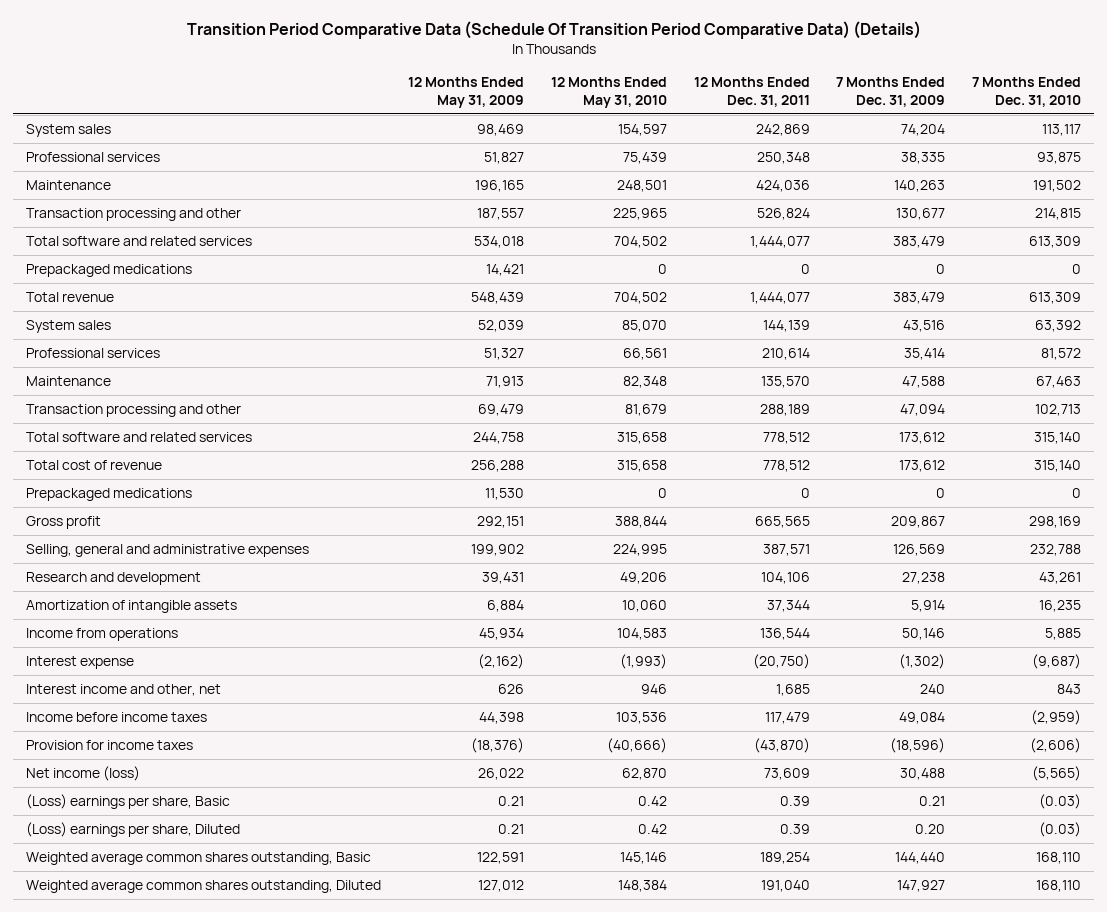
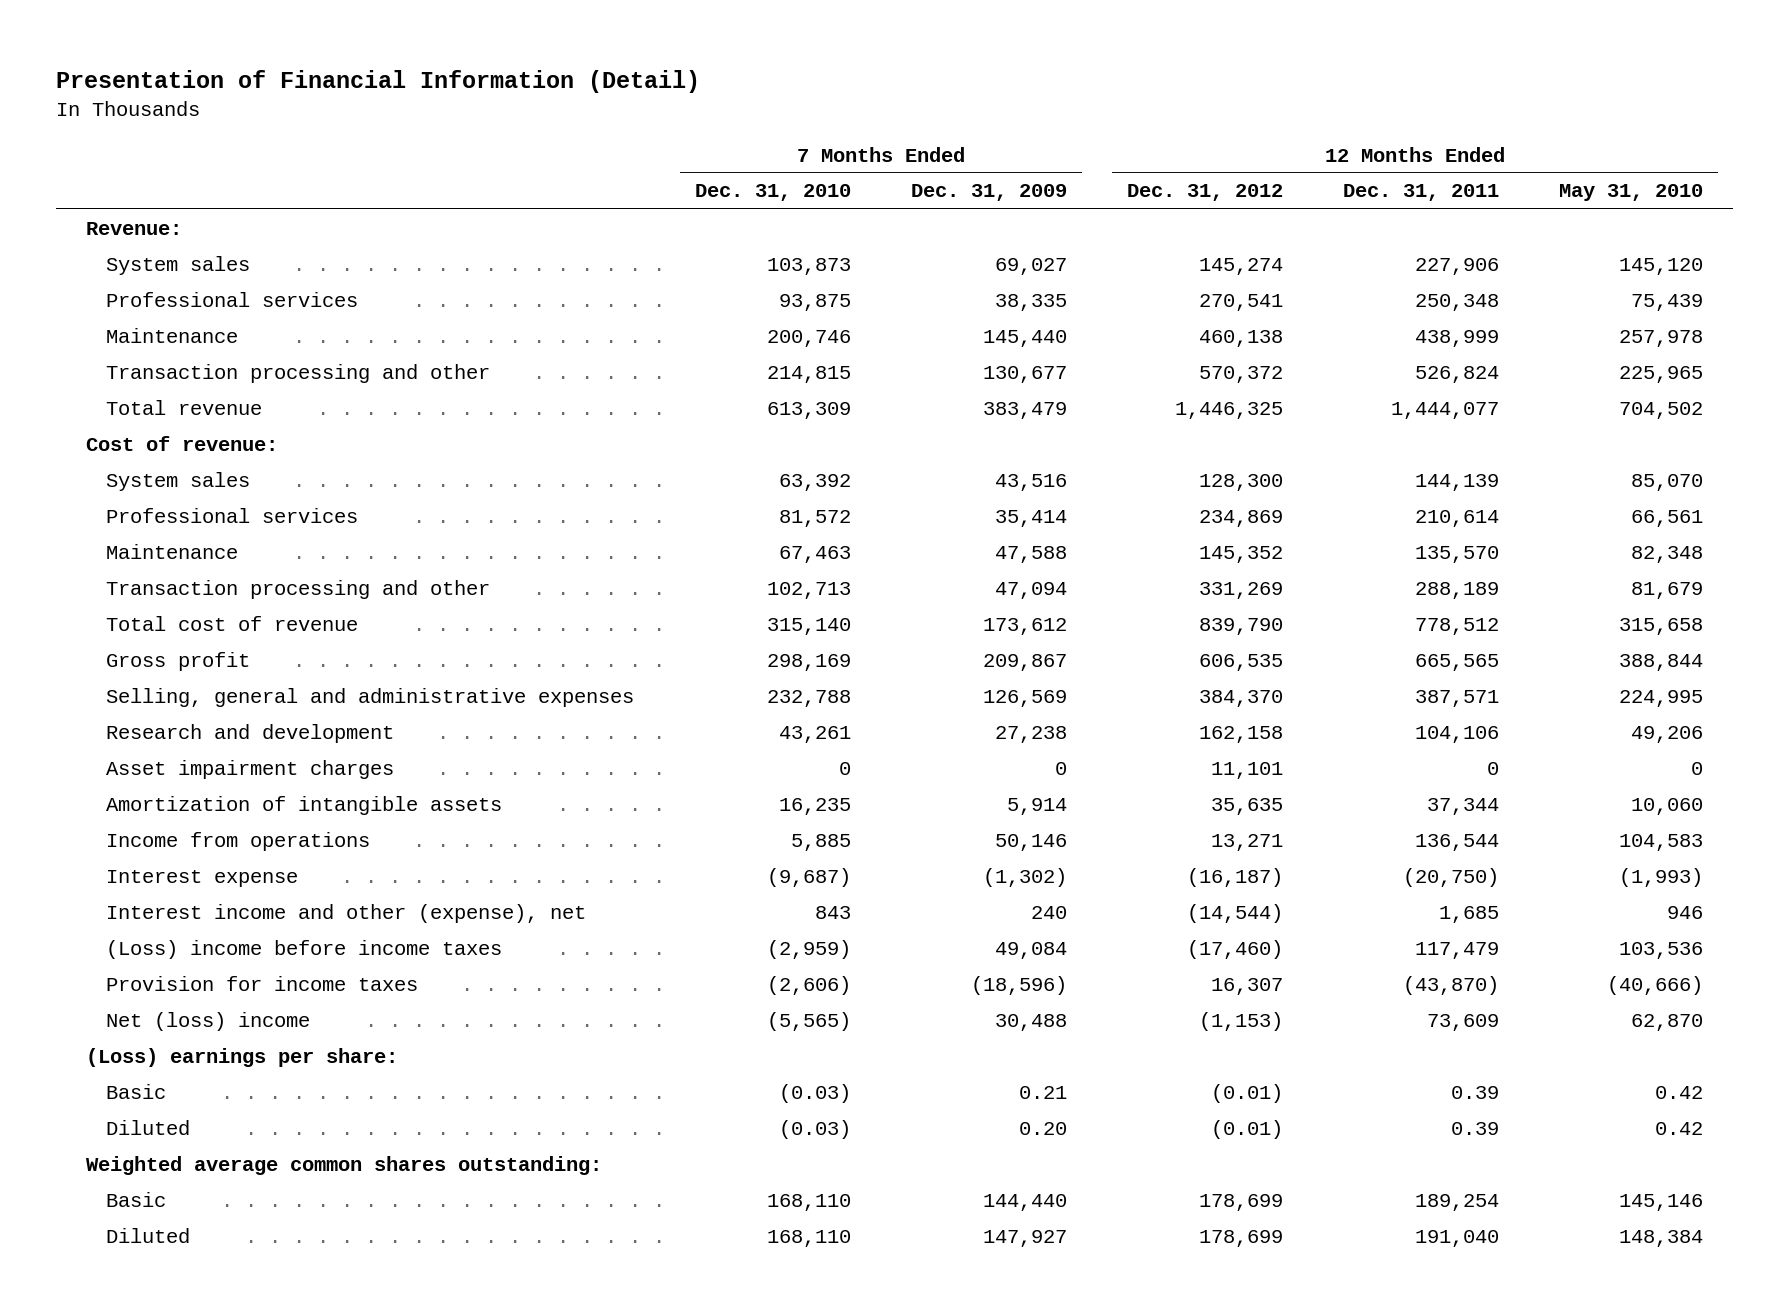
- Transition Period Comparative Data (Schedule Of Transition Period Comparative Data) (Details)
+ Presentation of Financial Information (Detail)
- | 12 Months Ended May 31, 2009 | 12 Months Ended May 31, 2010 | 12 Months Ended Dec. 31, 2011 | 7 Months Ended Dec. 31, 2009 | 7 Months Ended Dec. 31, 2010
+ | 7 Months Ended Dec. 31, 2010 | 7 Months Ended Dec. 31, 2009 | 12 Months Ended Dec. 31, 2012 | 12 Months Ended Dec. 31, 2011 | 12 Months Ended May 31, 2010
- System sales | 98,469 | 154,597 | 242,869 | 74,204 | 113,117
+ Revenue:
+ System sales | 103,873 | 69,027 | 145,274 | 227,906 | 145,120
- Maintenance | 196,165 | 248,501 | 424,036 | 140,263 | 191,502
+ Maintenance | 200,746 | 145,440 | 460,138 | 438,999 | 257,978
- Total software and related services | 534,018 | 704,502 | 1,444,077 | 383,479 | 613,309
- Prepackaged medications | 14,421 | 0 | 0 | 0 | 0
+ Cost of revenue:
- Total software and related services | 244,758 | 315,658 | 778,512 | 173,612 | 315,140
- Prepackaged medications | 11,530 | 0 | 0 | 0 | 0
+ Asset impairment charges | 0 | 0 | 11,101 | 0 | 0
- Interest income and other, net | 626 | 946 | 1,685 | 240 | 843
- Income before income taxes | 44,398 | 103,536 | 117,479 | 49,084 | (2,959)
+ Interest income and other (expense), net | 843 | 240 | (14,544) | 1,685 | 946
+ (Loss) income before income taxes | (2,959) | 49,084 | (17,460) | 117,479 | 103,536
- Net income (loss) | 26,022 | 62,870 | 73,609 | 30,488 | (5,565)
- (Loss) earnings per share, Basic | 0.21 | 0.42 | 0.39 | 0.21 | (0.03)
- (Loss) earnings per share, Diluted | 0.21 | 0.42 | 0.39 | 0.20 | (0.03)
- Weighted average common shares outstanding, Basic | 122,591 | 145,146 | 189,254 | 144,440 | 168,110
- Weighted average common shares outstanding, Diluted | 127,012 | 148,384 | 191,040 | 147,927 | 168,110
+ Net (loss) income | (5,565) | 30,488 | (1,153) | 73,609 | 62,870
+ (Loss) earnings per share:
+ Basic | (0.03) | 0.21 | (0.01) | 0.39 | 0.42
+ Diluted | (0.03) | 0.20 | (0.01) | 0.39 | 0.42
+ Weighted average common shares outstanding:
+ Basic | 168,110 | 144,440 | 178,699 | 189,254 | 145,146
+ Diluted | 168,110 | 147,927 | 178,699 | 191,040 | 148,384

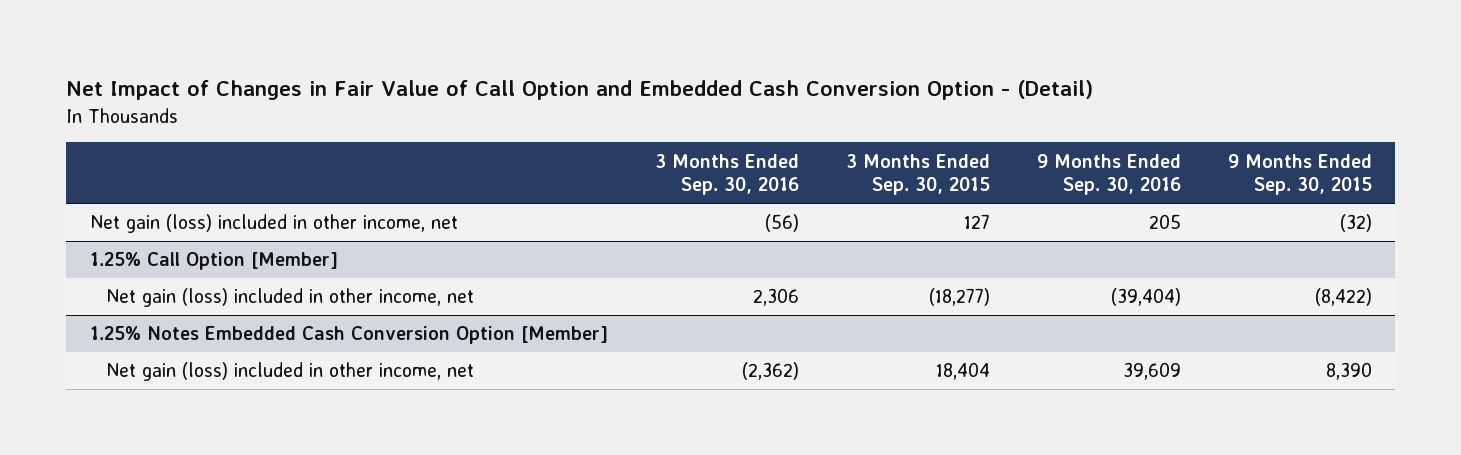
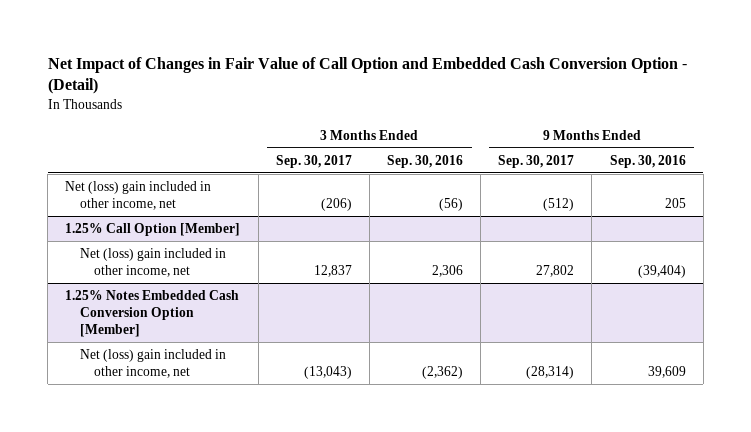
- | 3 Months Ended Sep. 30, 2016 | 3 Months Ended Sep. 30, 2015 | 9 Months Ended Sep. 30, 2016 | 9 Months Ended Sep. 30, 2015
+ | 3 Months Ended Sep. 30, 2017 | 3 Months Ended Sep. 30, 2016 | 9 Months Ended Sep. 30, 2017 | 9 Months Ended Sep. 30, 2016
- Net gain (loss) included in other income, net | (56) | 127 | 205 | (32)
+ Net (loss) gain included in other income, net | (206) | (56) | (512) | 205
@ 1.25% Call Option [Member]
- Net gain (loss) included in other income, net | 2,306 | (18,277) | (39,404) | (8,422)
+ Net (loss) gain included in other income, net | 12,837 | 2,306 | 27,802 | (39,404)
@ 1.25% Notes Embedded Cash Conversion Option [Member]
- Net gain (loss) included in other income, net | (2,362) | 18,404 | 39,609 | 8,390
+ Net (loss) gain included in other income, net | (13,043) | (2,362) | (28,314) | 39,609

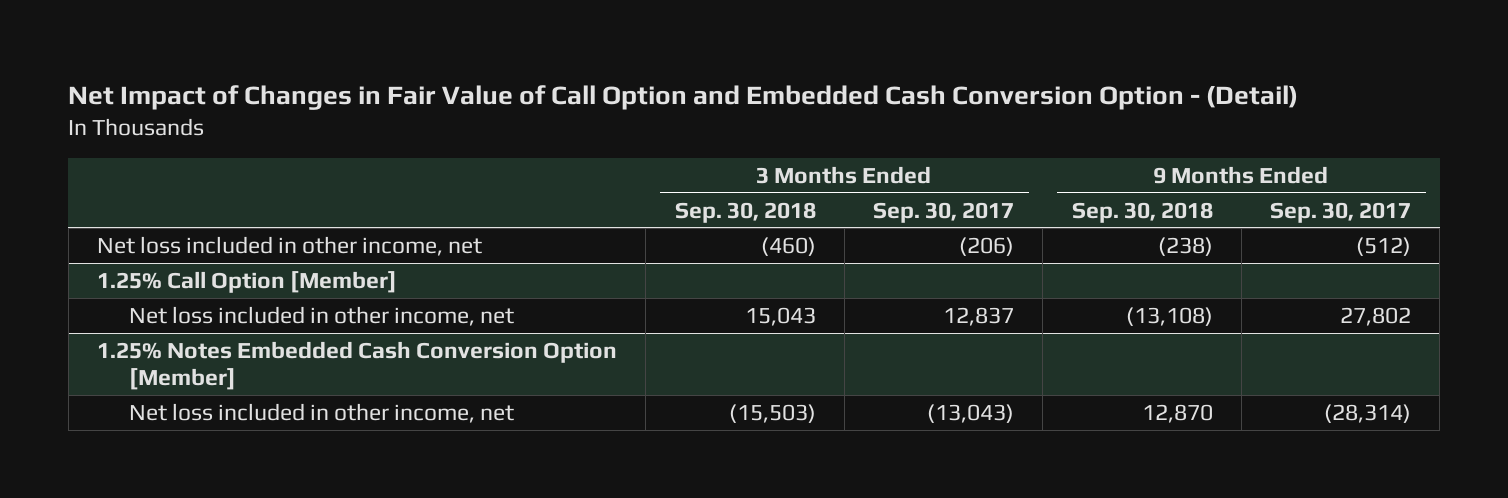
- | 3 Months Ended Sep. 30, 2017 | 3 Months Ended Sep. 30, 2016 | 9 Months Ended Sep. 30, 2017 | 9 Months Ended Sep. 30, 2016
+ | 3 Months Ended Sep. 30, 2018 | 3 Months Ended Sep. 30, 2017 | 9 Months Ended Sep. 30, 2018 | 9 Months Ended Sep. 30, 2017
- Net (loss) gain included in other income, net | (206) | (56) | (512) | 205
+ Net loss included in other income, net | (460) | (206) | (238) | (512)
@ 1.25% Call Option [Member]
- Net (loss) gain included in other income, net | 12,837 | 2,306 | 27,802 | (39,404)
+ Net loss included in other income, net | 15,043 | 12,837 | (13,108) | 27,802
@ 1.25% Notes Embedded Cash Conversion Option [Member]
- Net (loss) gain included in other income, net | (13,043) | (2,362) | (28,314) | 39,609
+ Net loss included in other income, net | (15,503) | (13,043) | 12,870 | (28,314)

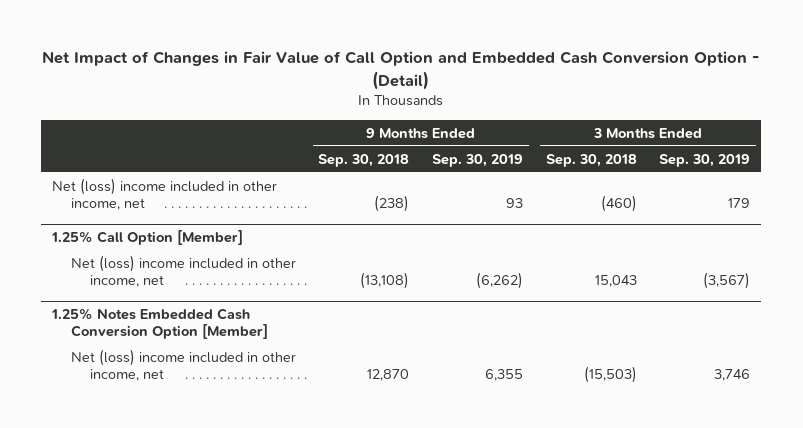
- | 3 Months Ended Sep. 30, 2018 | 3 Months Ended Sep. 30, 2017 | 9 Months Ended Sep. 30, 2018 | 9 Months Ended Sep. 30, 2017
+ | 9 Months Ended Sep. 30, 2018 | 9 Months Ended Sep. 30, 2019 | 3 Months Ended Sep. 30, 2018 | 3 Months Ended Sep. 30, 2019
- Net loss included in other income, net | (460) | (206) | (238) | (512)
+ Net (loss) income included in other income, net | (238) | 93 | (460) | 179
@ 1.25% Call Option [Member]
- Net loss included in other income, net | 15,043 | 12,837 | (13,108) | 27,802
+ Net (loss) income included in other income, net | (13,108) | (6,262) | 15,043 | (3,567)
@ 1.25% Notes Embedded Cash Conversion Option [Member]
- Net loss included in other income, net | (15,503) | (13,043) | 12,870 | (28,314)
+ Net (loss) income included in other income, net | 12,870 | 6,355 | (15,503) | 3,746

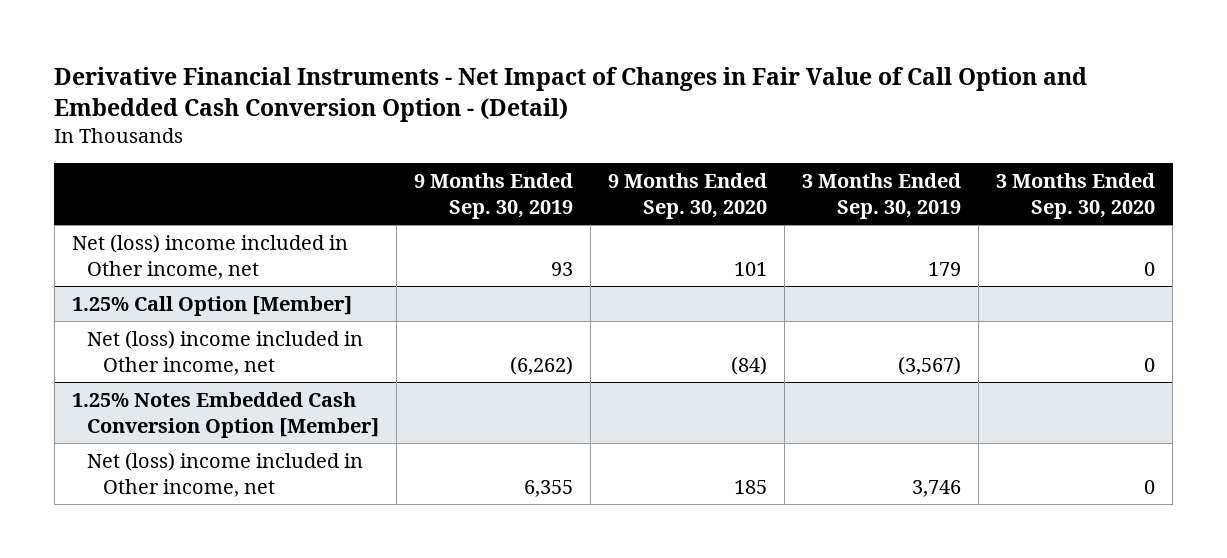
- Net Impact of Changes in Fair Value of Call Option and Embedded Cash Conversion Option - (Detail)
+ Derivative Financial Instruments - Net Impact of Changes in Fair Value of Call Option and Embedded Cash Conversion Option - (Detail)
- | 9 Months Ended Sep. 30, 2018 | 9 Months Ended Sep. 30, 2019 | 3 Months Ended Sep. 30, 2018 | 3 Months Ended Sep. 30, 2019
+ | 9 Months Ended Sep. 30, 2019 | 9 Months Ended Sep. 30, 2020 | 3 Months Ended Sep. 30, 2019 | 3 Months Ended Sep. 30, 2020
- Net (loss) income included in other income, net | (238) | 93 | (460) | 179
+ Net (loss) income included in Other income, net | 93 | 101 | 179 | 0
@ 1.25% Call Option [Member]
- Net (loss) income included in other income, net | (13,108) | (6,262) | 15,043 | (3,567)
+ Net (loss) income included in Other income, net | (6,262) | (84) | (3,567) | 0
@ 1.25% Notes Embedded Cash Conversion Option [Member]
- Net (loss) income included in other income, net | 12,870 | 6,355 | (15,503) | 3,746
+ Net (loss) income included in Other income, net | 6,355 | 185 | 3,746 | 0

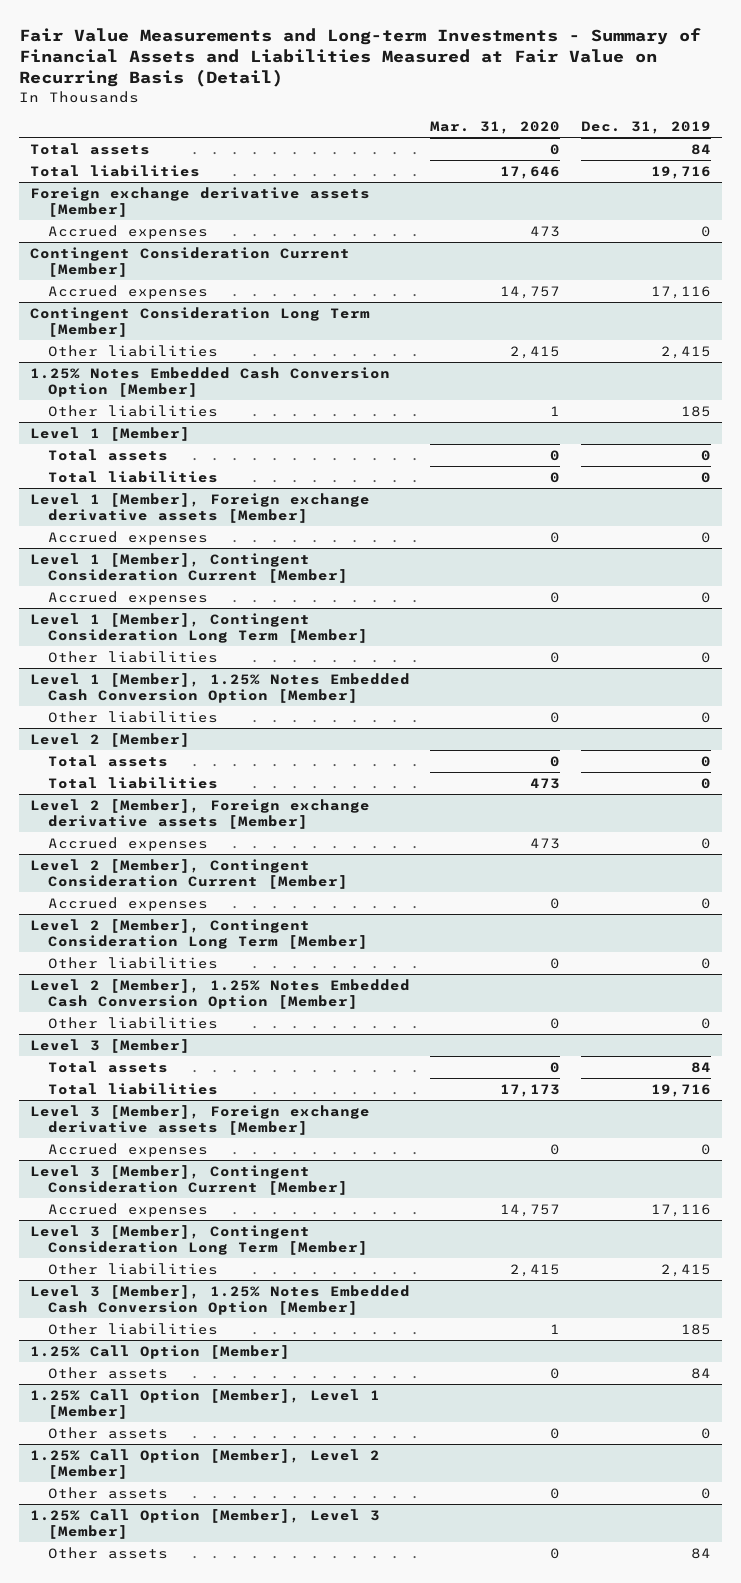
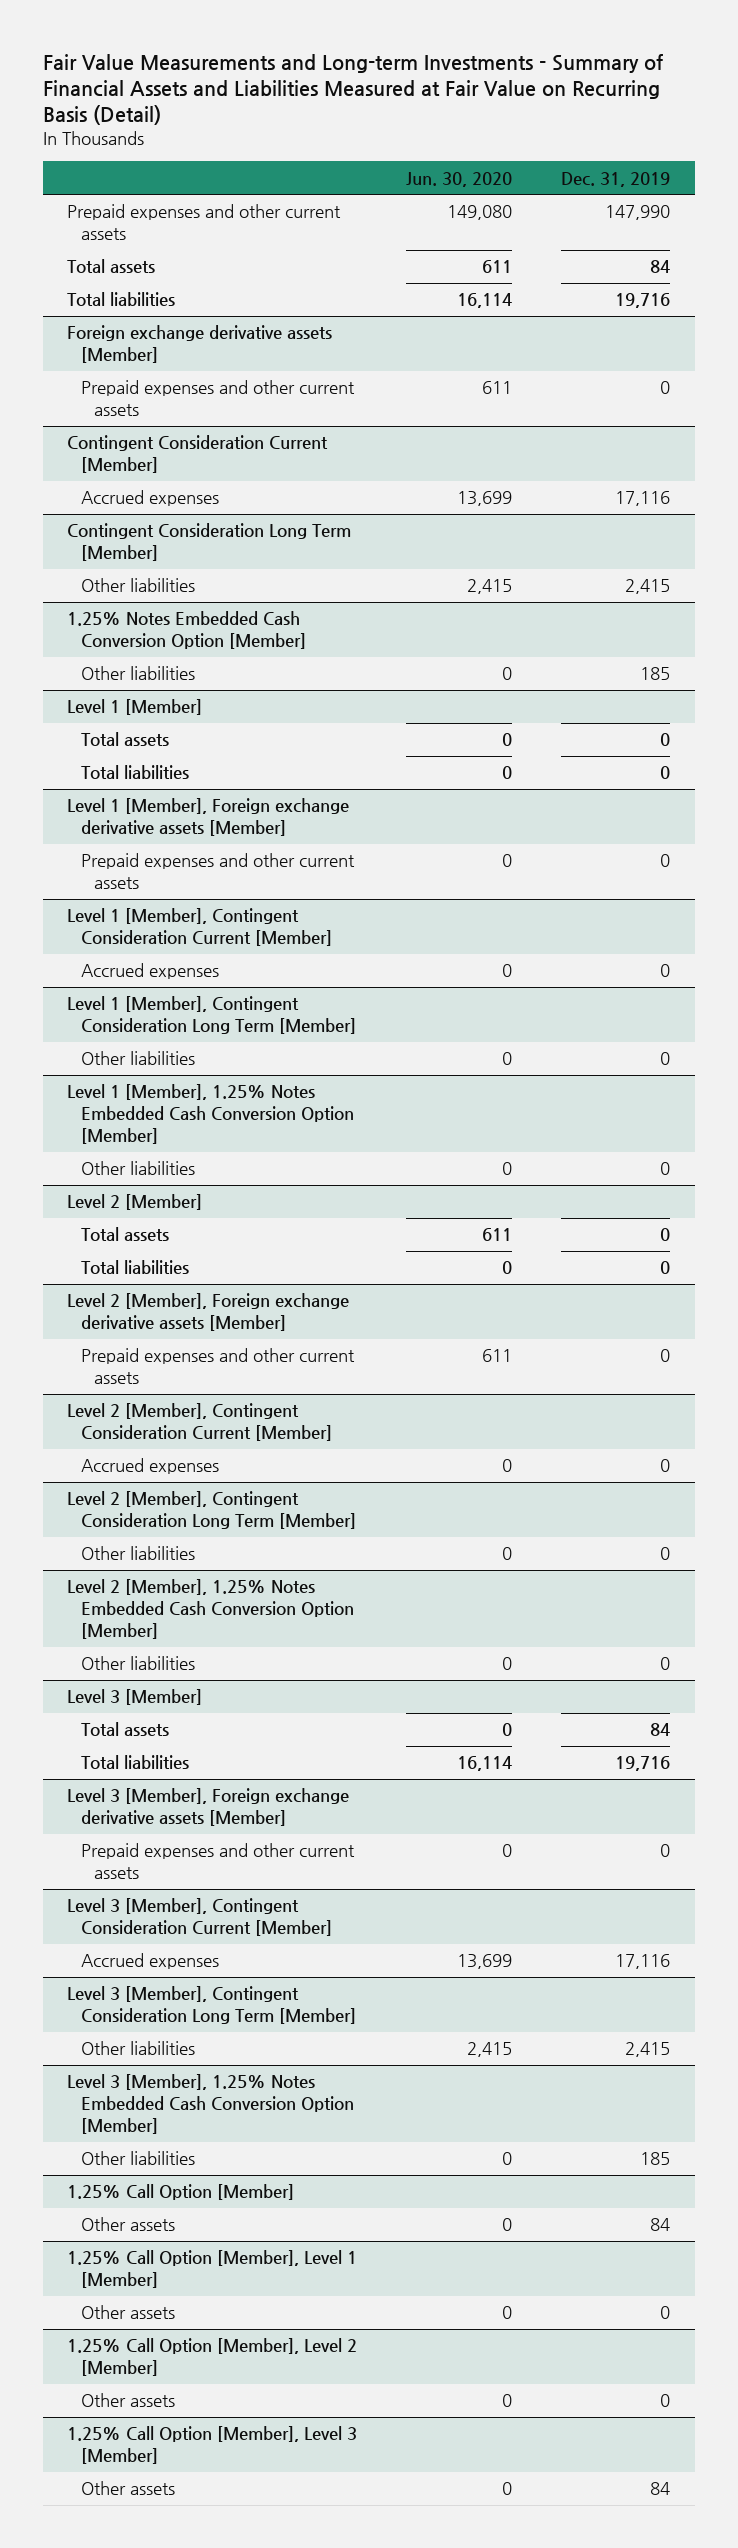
- | Mar. 31, 2020 | Dec. 31, 2019
+ | Jun. 30, 2020 | Dec. 31, 2019
+ Prepaid expenses and other current assets | 149,080 | 147,990
@ Foreign exchange derivative assets [Member]
- Accrued expenses | 473 | 0
+ Prepaid expenses and other current assets | 611 | 0
@ Level 1 [Member], Foreign exchange derivative assets [Member]
- Accrued expenses | 0 | 0
+ Prepaid expenses and other current assets | 0 | 0
@ Level 2 [Member], Foreign exchange derivative assets [Member]
- Accrued expenses | 473 | 0
+ Prepaid expenses and other current assets | 611 | 0
@ Level 3 [Member], Foreign exchange derivative assets [Member]
- Accrued expenses | 0 | 0
+ Prepaid expenses and other current assets | 0 | 0

